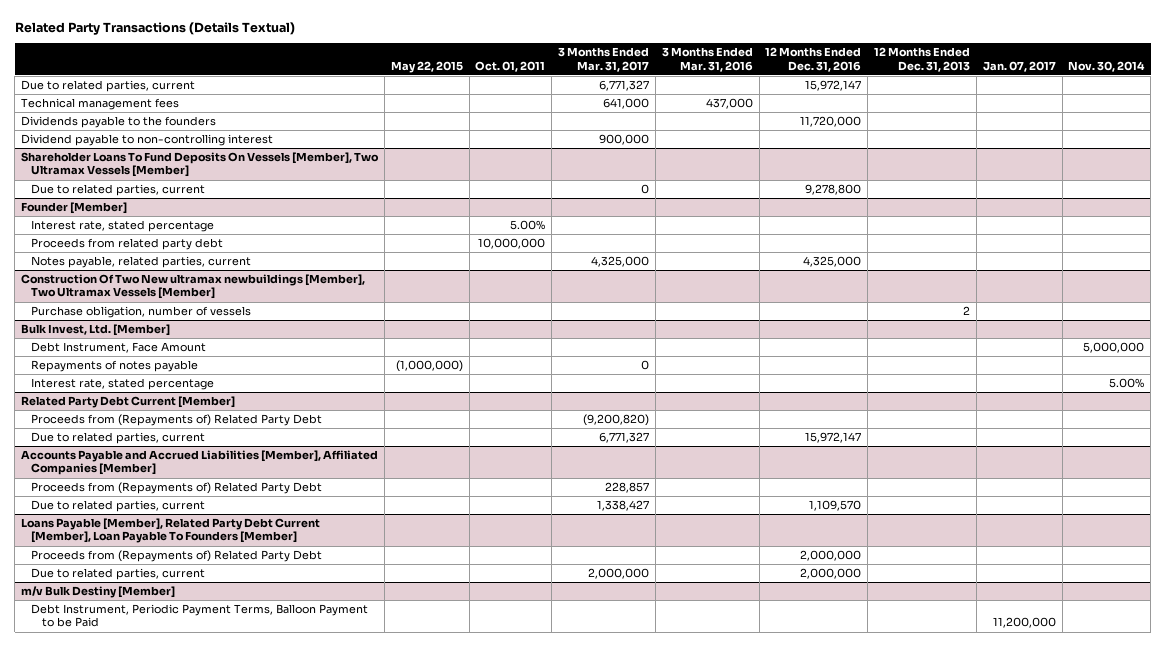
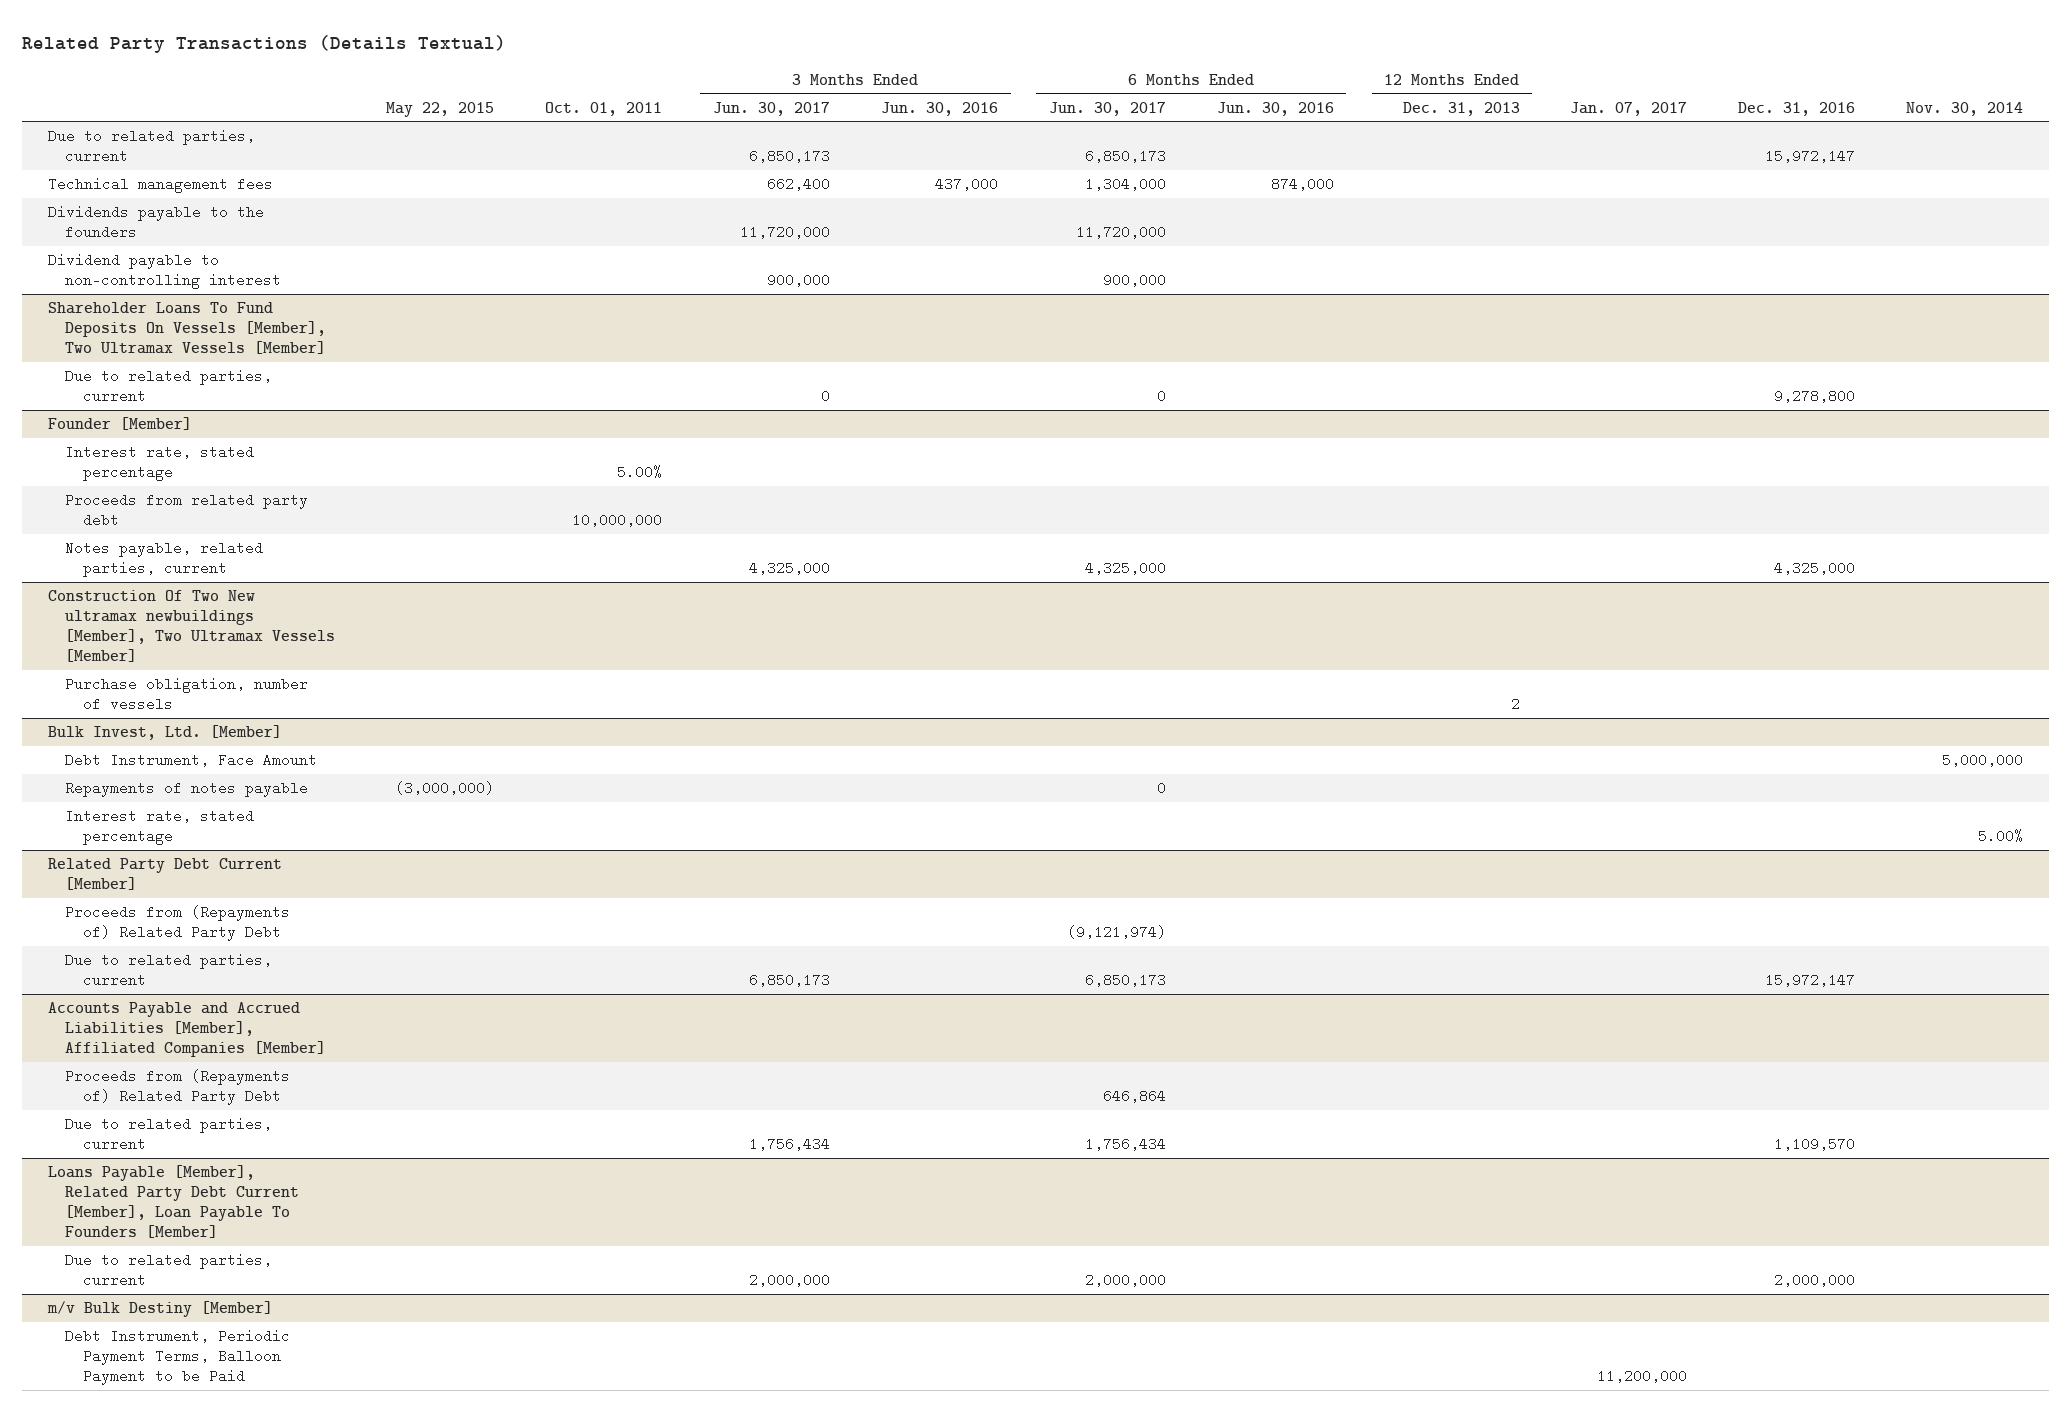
- | May 22, 2015 | Oct. 01, 2011 | 3 Months Ended Mar. 31, 2017 | 3 Months Ended Mar. 31, 2016 | 12 Months Ended Dec. 31, 2016 | 12 Months Ended Dec. 31, 2013 | Jan. 07, 2017 | Nov. 30, 2014
+ | May 22, 2015 | Oct. 01, 2011 | 3 Months Ended Jun. 30, 2017 | 3 Months Ended Jun. 30, 2016 | 6 Months Ended Jun. 30, 2017 | 6 Months Ended Jun. 30, 2016 | 12 Months Ended Dec. 31, 2013 | Jan. 07, 2017 | Dec. 31, 2016 | Nov. 30, 2014
@ Bulk Invest, Ltd. [Member]
- Repayments of notes payable | (1,000,000) | | 0 | | | | |
+ Repayments of notes payable | (3,000,000) | | | | 0 | | | | |
@ Loans Payable [Member], Related Party Debt Current [Member], Loan Payable To Founders [Member]
- Proceeds from (Repayments of) Related Party Debt | | | | | 2,000,000 | | |

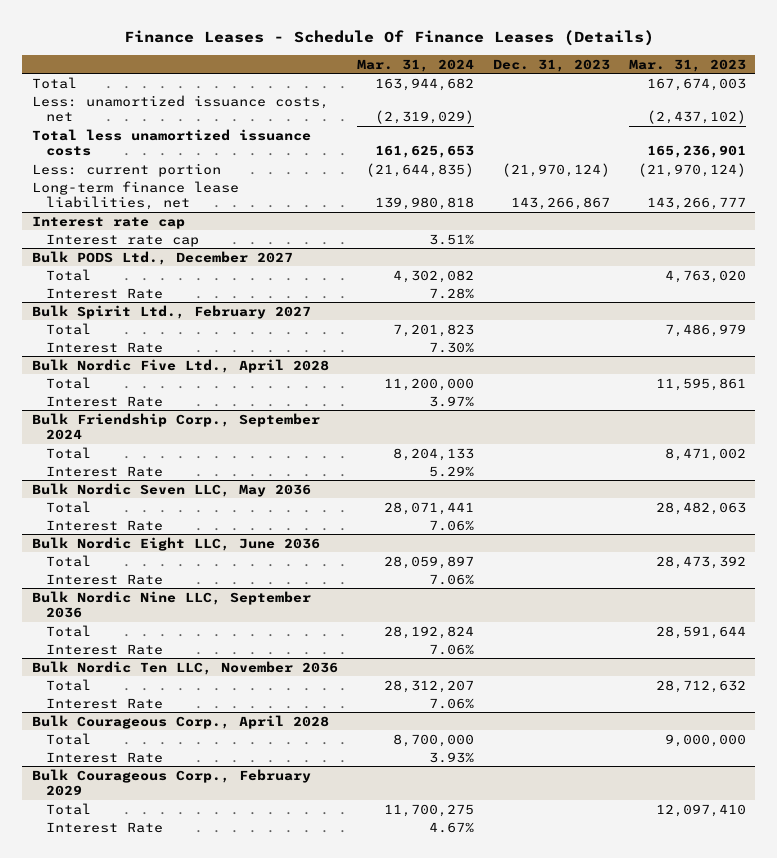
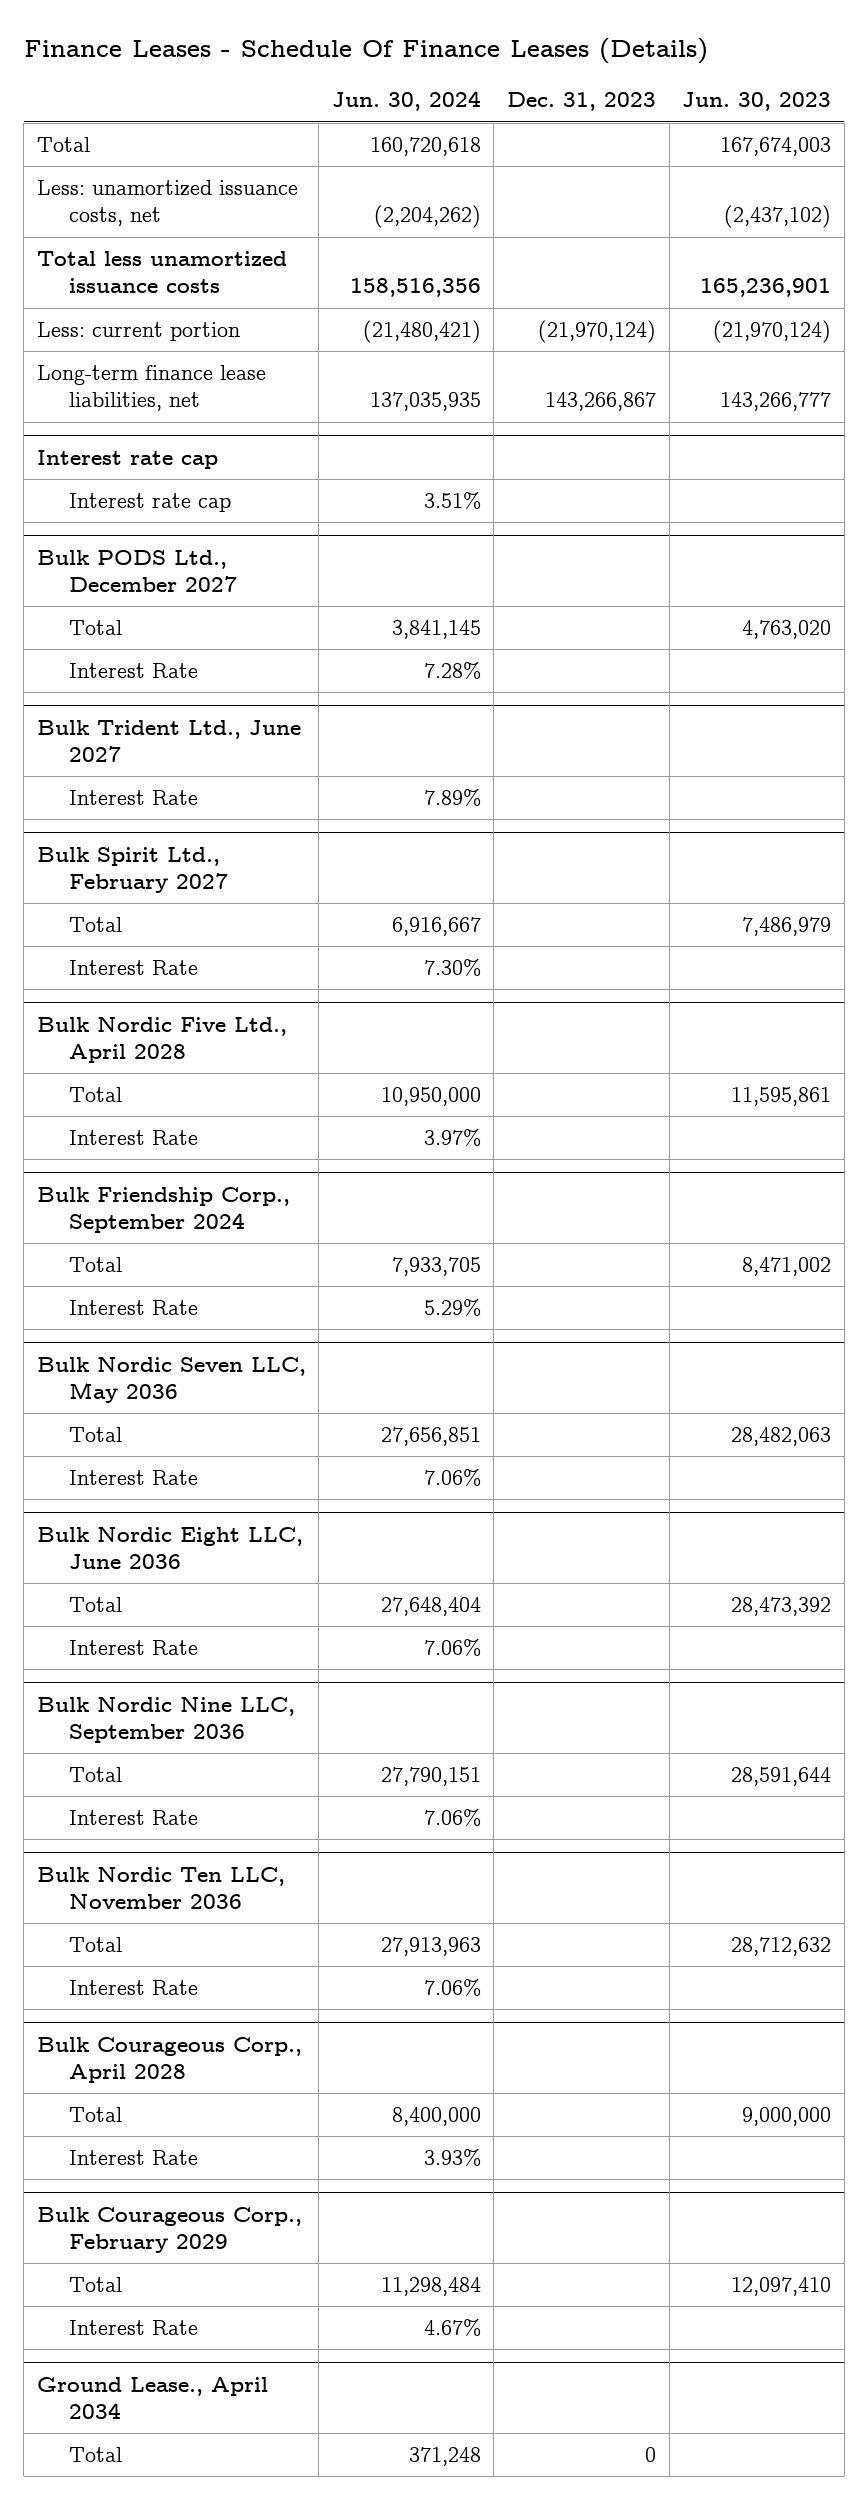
- | Mar. 31, 2024 | Dec. 31, 2023 | Mar. 31, 2023
+ | Jun. 30, 2024 | Dec. 31, 2023 | Jun. 30, 2023
+ Bulk Trident Ltd., June 2027
+ Interest Rate | 7.89% | |
+ Ground Lease., April 2034
+ Total | 371,248 | 0 |

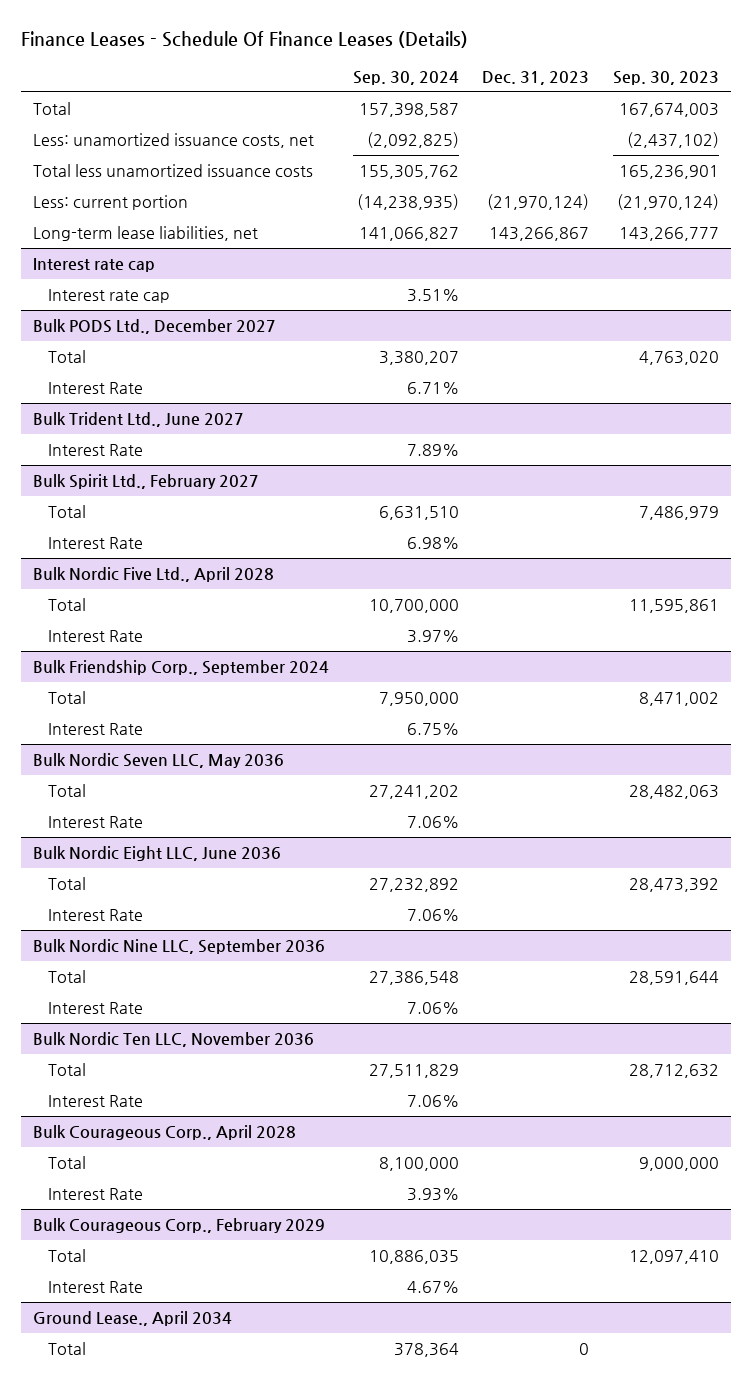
- | Jun. 30, 2024 | Dec. 31, 2023 | Jun. 30, 2023
+ | Sep. 30, 2024 | Dec. 31, 2023 | Sep. 30, 2023
- Long-term finance lease liabilities, net | 137,035,935 | 143,266,867 | 143,266,777
+ Long-term lease liabilities, net | 141,066,827 | 143,266,867 | 143,266,777

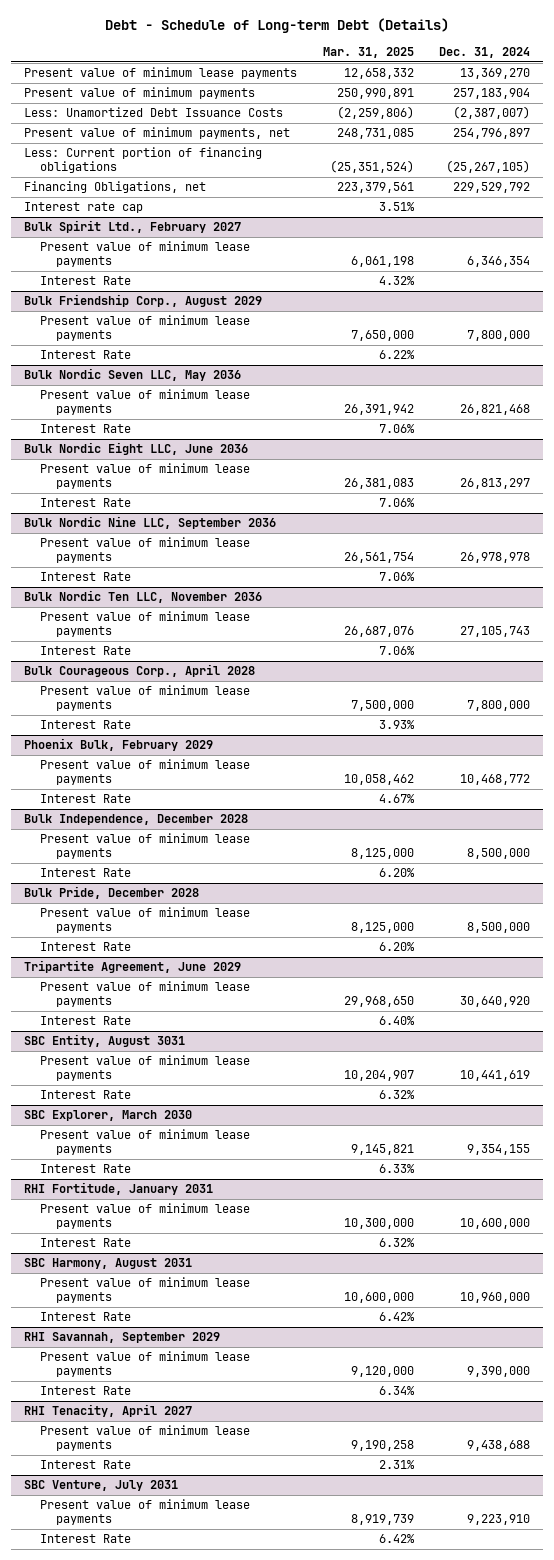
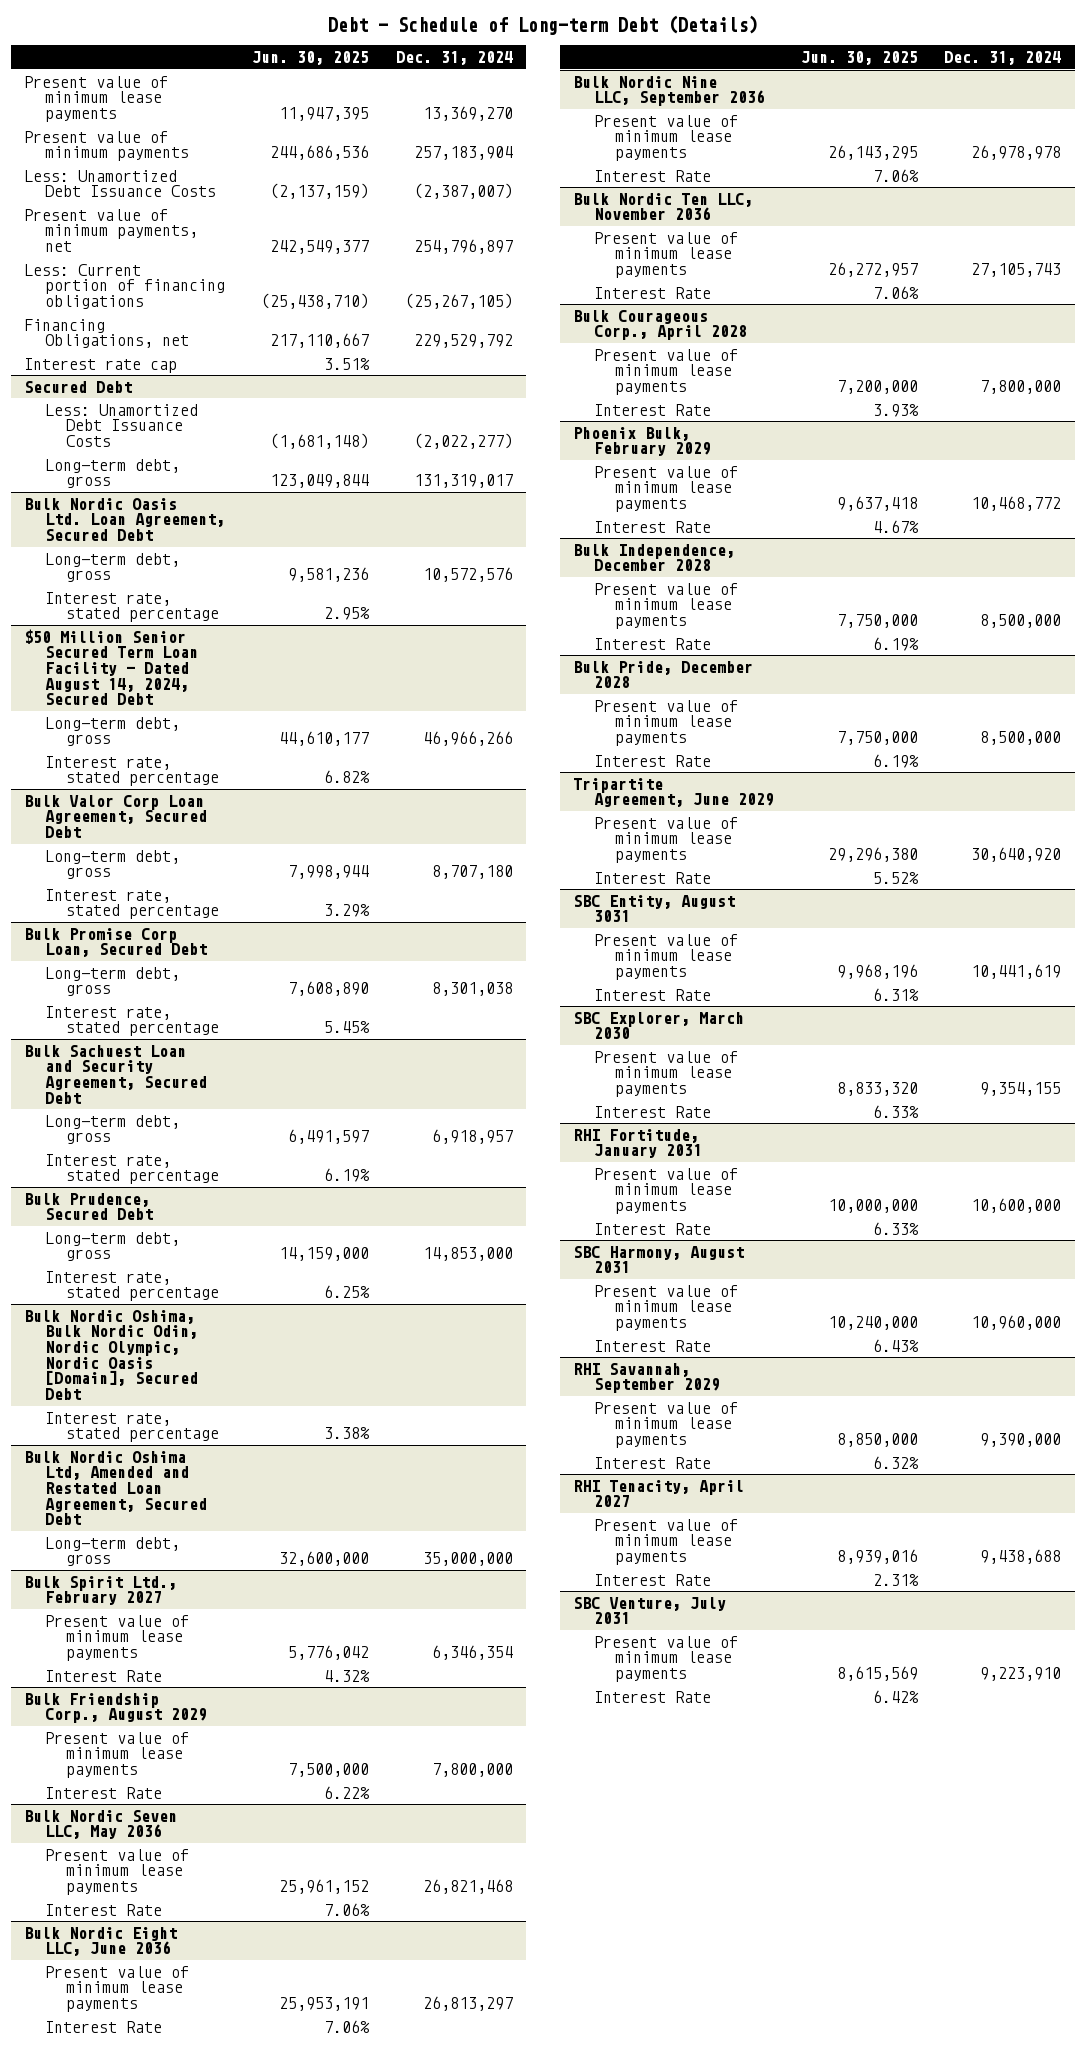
- | Mar. 31, 2025 | Dec. 31, 2024
+ | Jun. 30, 2025 | Dec. 31, 2024
+ Secured Debt
+ Less: Unamortized Debt Issuance Costs | (1,681,148) | (2,022,277)
+ Long-term debt, gross | 123,049,844 | 131,319,017
+ Bulk Nordic Oasis Ltd. Loan Agreement, Secured Debt
+ Long-term debt, gross | 9,581,236 | 10,572,576
+ Interest rate, stated percentage | 2.95% |
+ $50 Million Senior Secured Term Loan Facility - Dated August 14, 2024, Secured Debt
+ Long-term debt, gross | 44,610,177 | 46,966,266
+ Interest rate, stated percentage | 6.82% |
+ Bulk Valor Corp Loan Agreement, Secured Debt
+ Long-term debt, gross | 7,998,944 | 8,707,180
+ Interest rate, stated percentage | 3.29% |
+ Bulk Promise Corp Loan, Secured Debt
+ Long-term debt, gross | 7,608,890 | 8,301,038
+ Interest rate, stated percentage | 5.45% |
+ Bulk Sachuest Loan and Security Agreement, Secured Debt
+ Long-term debt, gross | 6,491,597 | 6,918,957
+ Interest rate, stated percentage | 6.19% |
+ Bulk Prudence, Secured Debt
+ Long-term debt, gross | 14,159,000 | 14,853,000
+ Interest rate, stated percentage | 6.25% |
+ Bulk Nordic Oshima, Bulk Nordic Odin, Nordic Olympic, Nordic Oasis [Domain], Secured Debt
+ Interest rate, stated percentage | 3.38% |
+ Bulk Nordic Oshima Ltd, Amended and Restated Loan Agreement, Secured Debt
+ Long-term debt, gross | 32,600,000 | 35,000,000

